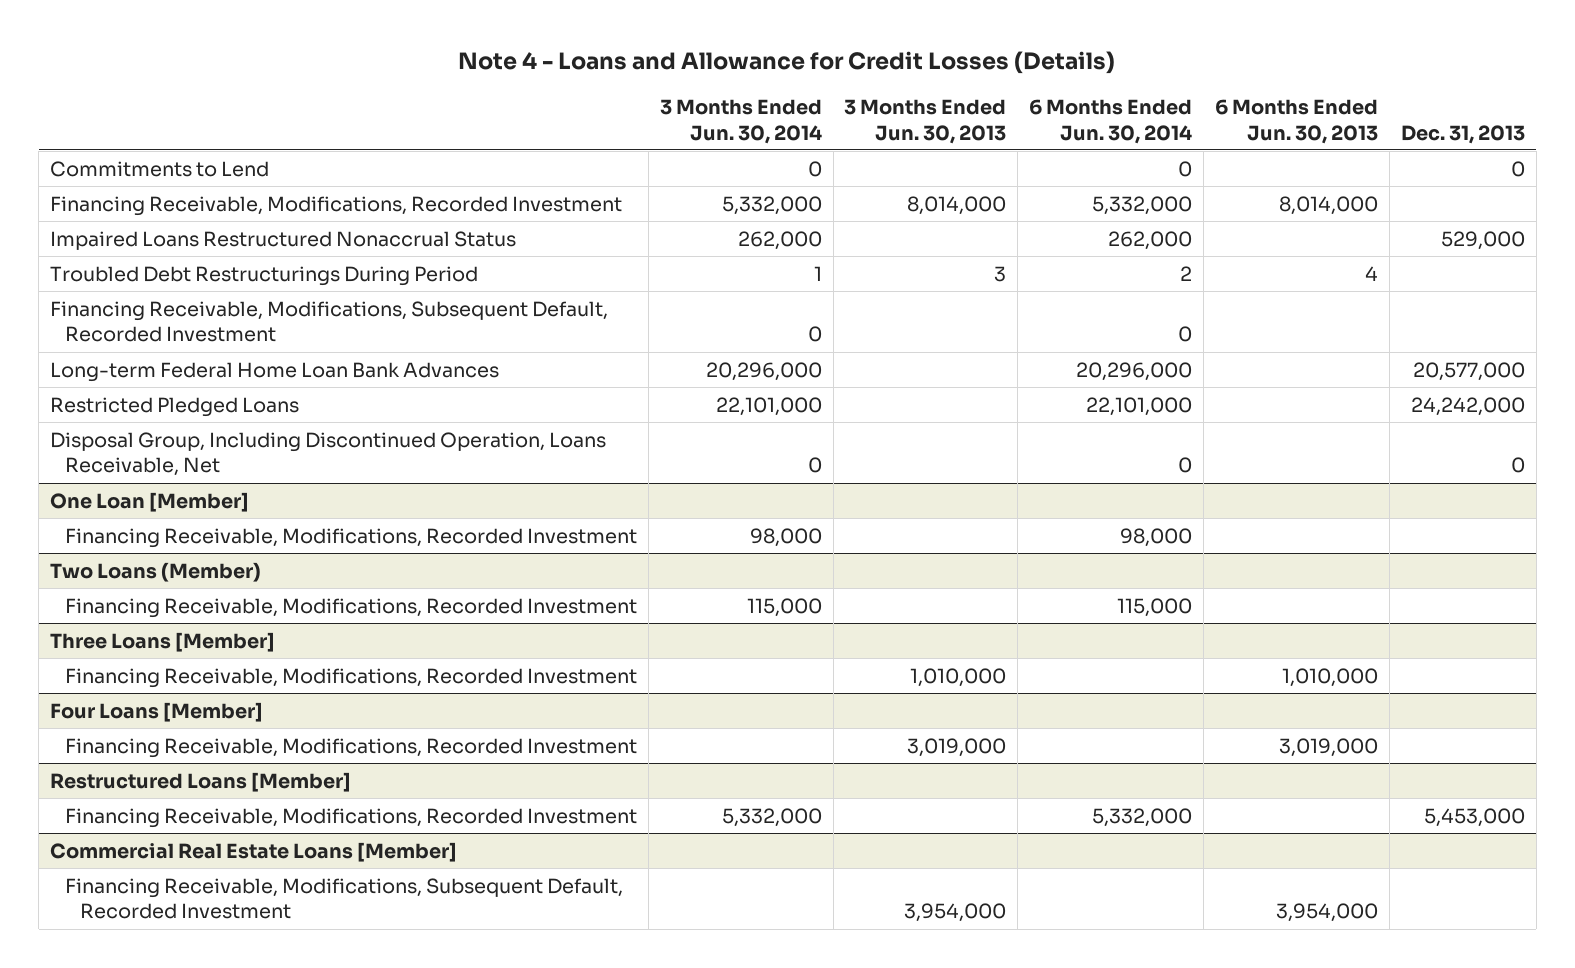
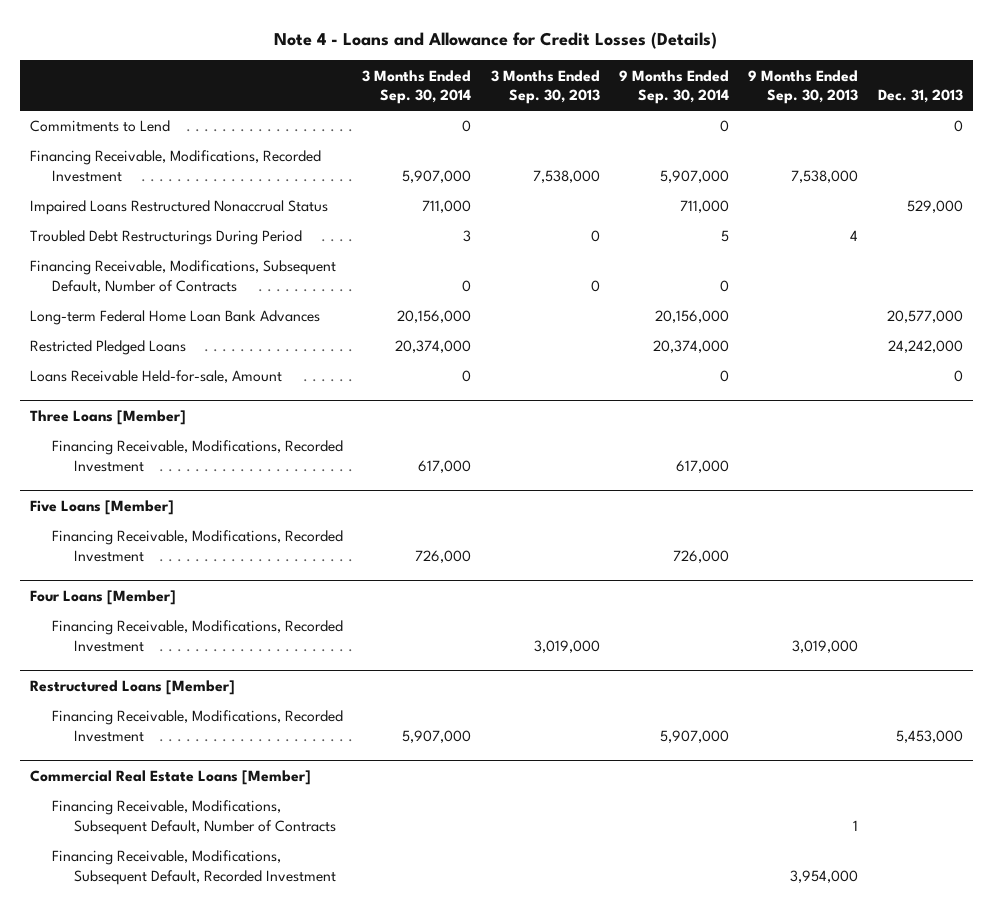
- | 3 Months Ended Jun. 30, 2014 | 3 Months Ended Jun. 30, 2013 | 6 Months Ended Jun. 30, 2014 | 6 Months Ended Jun. 30, 2013 | Dec. 31, 2013
+ | 3 Months Ended Sep. 30, 2014 | 3 Months Ended Sep. 30, 2013 | 9 Months Ended Sep. 30, 2014 | 9 Months Ended Sep. 30, 2013 | Dec. 31, 2013
- Financing Receivable, Modifications, Subsequent Default, Recorded Investment | 0 | | 0 | |
+ Financing Receivable, Modifications, Subsequent Default, Number of Contracts | 0 | 0 | 0 | |
- Disposal Group, Including Discontinued Operation, Loans Receivable, Net | 0 | | 0 | | 0
- One Loan [Member]
- Financing Receivable, Modifications, Recorded Investment | 98,000 | | 98,000 | |
- Two Loans (Member)
- Financing Receivable, Modifications, Recorded Investment | 115,000 | | 115,000 | |
+ Loans Receivable Held-for-sale, Amount | 0 | | 0 | | 0
+ Five Loans [Member]
+ Financing Receivable, Modifications, Recorded Investment | 726,000 | | 726,000 | |
@ Commercial Real Estate Loans [Member]
+ Financing Receivable, Modifications, Subsequent Default, Number of Contracts | | | | 1 |

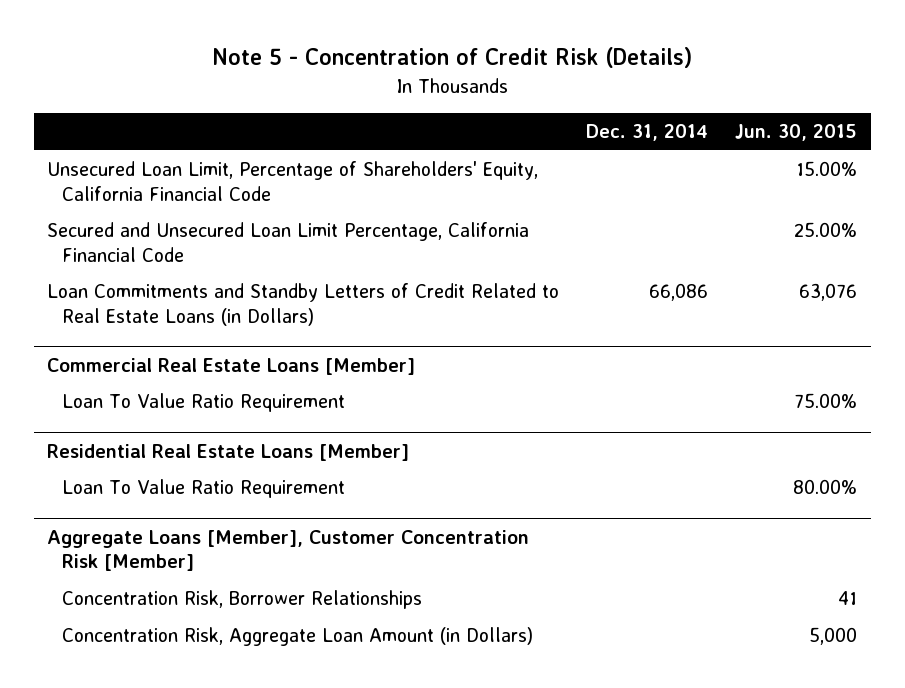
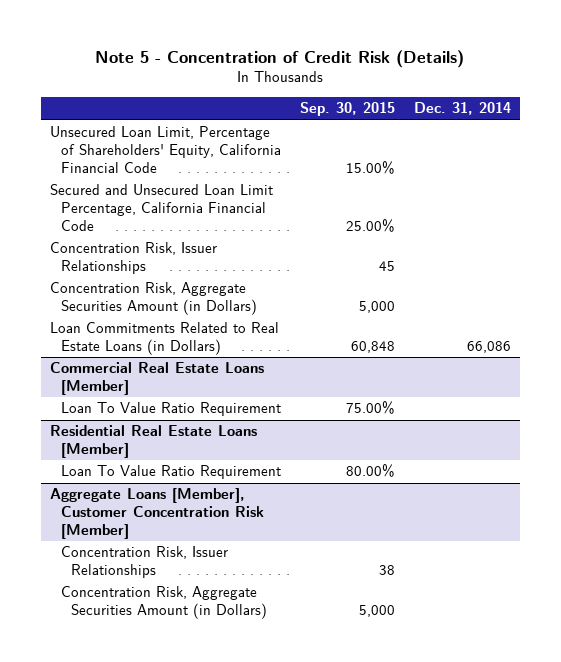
- | Dec. 31, 2014 | Jun. 30, 2015
+ | Sep. 30, 2015 | Dec. 31, 2014
- Loan Commitments and Standby Letters of Credit Related to Real Estate Loans (in Dollars) | 66,086 | 63,076
+ Concentration Risk, Issuer Relationships | 45 |
+ Concentration Risk, Aggregate Securities Amount (in Dollars) | 5,000 |
+ Loan Commitments Related to Real Estate Loans (in Dollars) | 60,848 | 66,086
@ Aggregate Loans [Member], Customer Concentration Risk [Member]
- Concentration Risk, Borrower Relationships | | 41
- Concentration Risk, Aggregate Loan Amount (in Dollars) | | 5,000
+ Concentration Risk, Issuer Relationships | 38 |
+ Concentration Risk, Aggregate Securities Amount (in Dollars) | 5,000 |

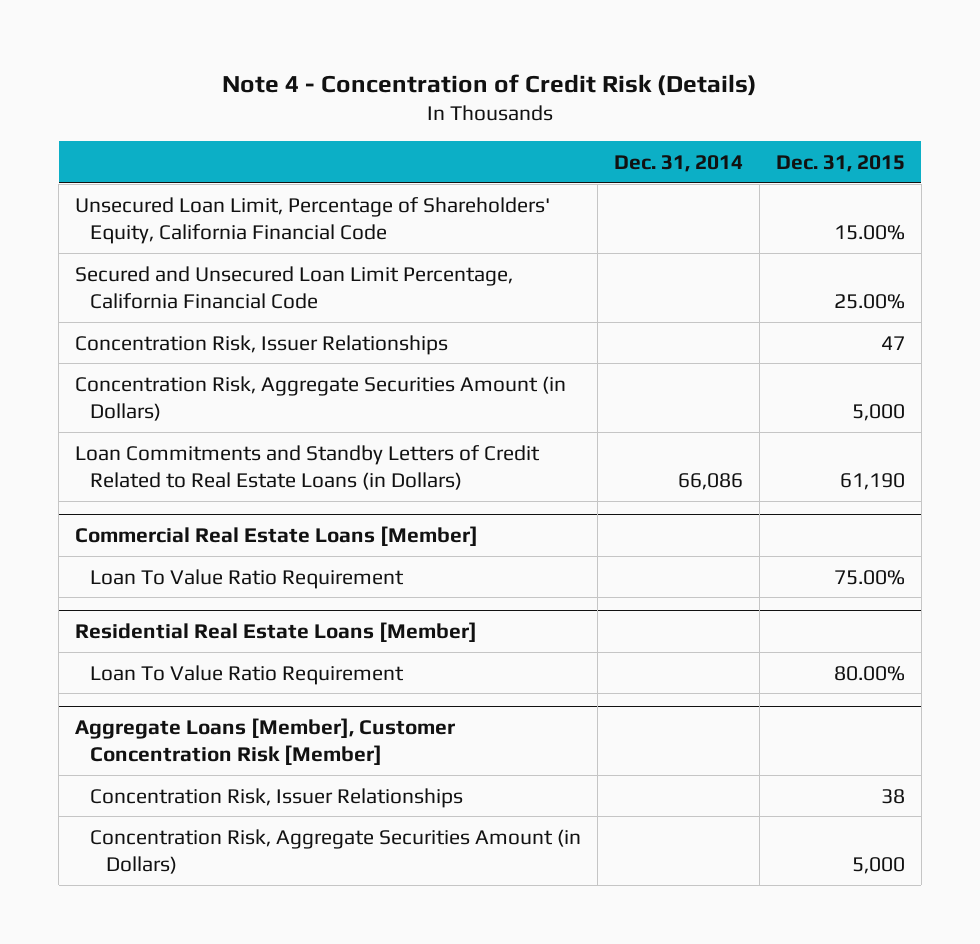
- Note 5 - Concentration of Credit Risk (Details)
+ Note 4 - Concentration of Credit Risk (Details)
- | Sep. 30, 2015 | Dec. 31, 2014
+ | Dec. 31, 2014 | Dec. 31, 2015
- Loan Commitments Related to Real Estate Loans (in Dollars) | 60,848 | 66,086
+ Loan Commitments and Standby Letters of Credit Related to Real Estate Loans (in Dollars) | 66,086 | 61,190

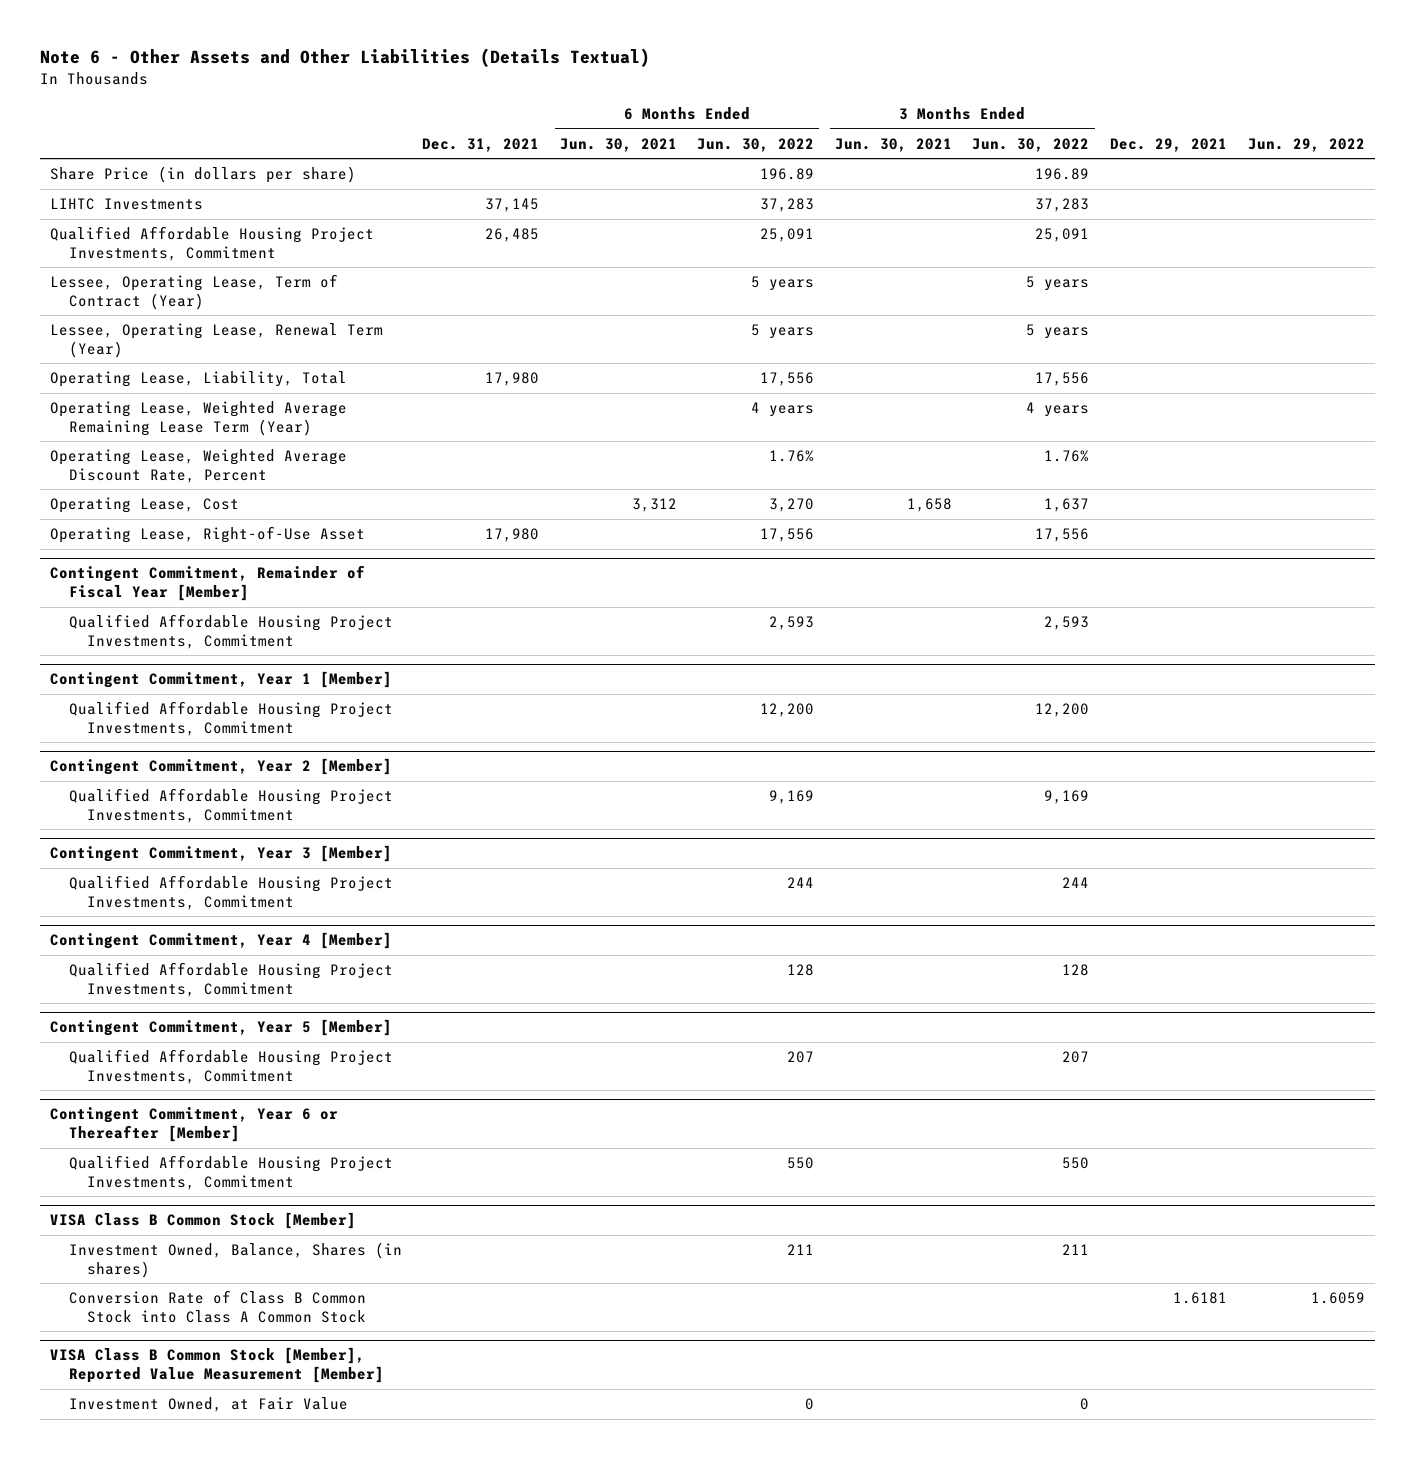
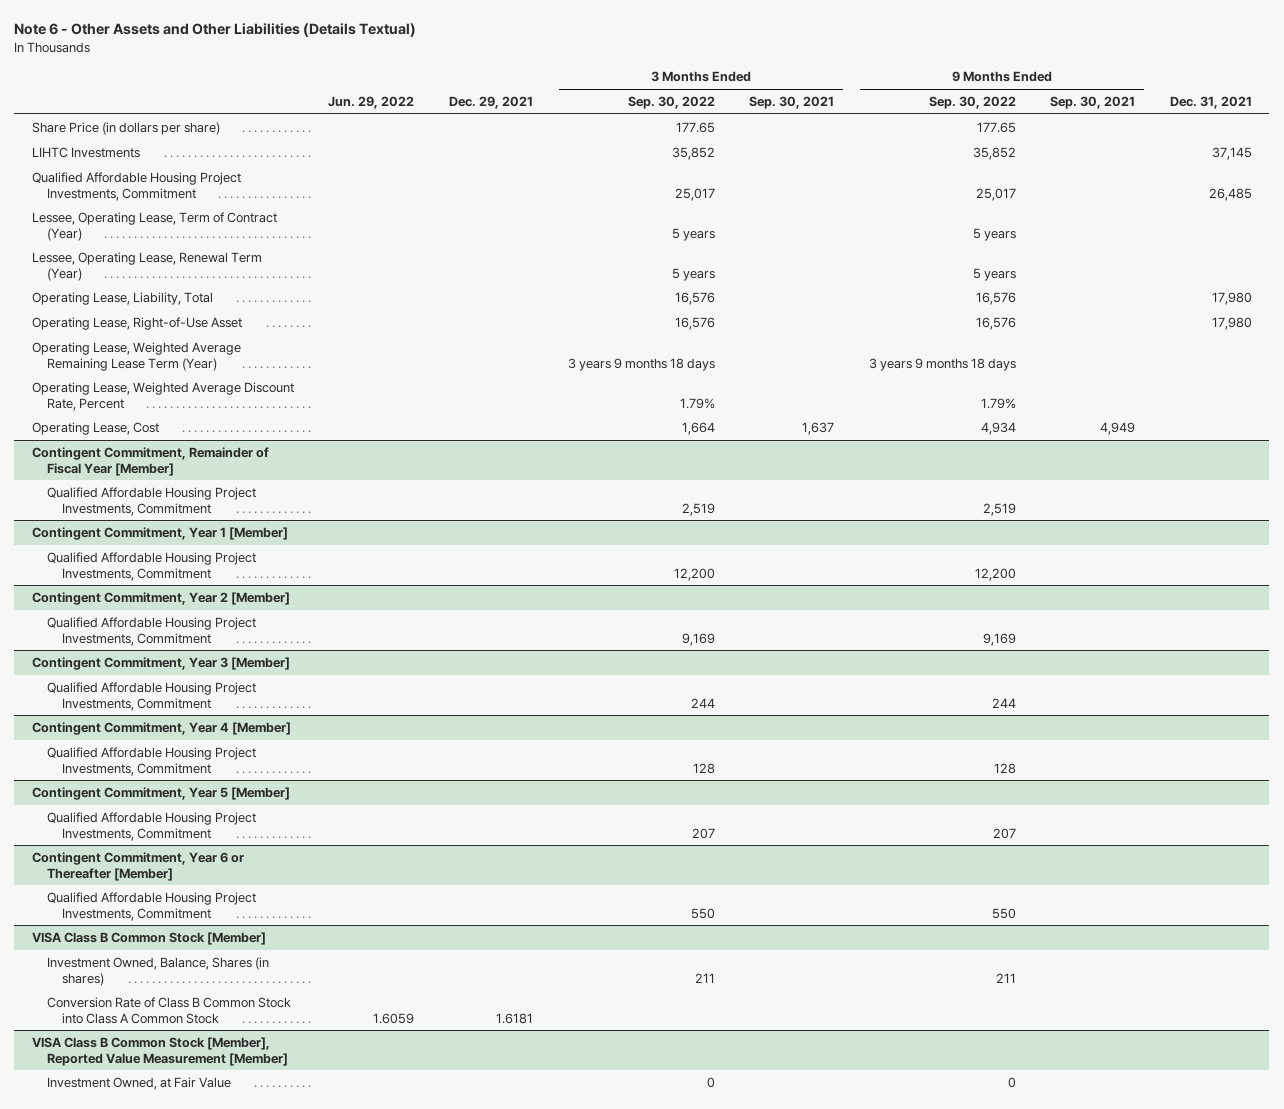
- | Dec. 31, 2021 | 6 Months Ended Jun. 30, 2021 | 6 Months Ended Jun. 30, 2022 | 3 Months Ended Jun. 30, 2021 | 3 Months Ended Jun. 30, 2022 | Dec. 29, 2021 | Jun. 29, 2022
+ | Jun. 29, 2022 | Dec. 29, 2021 | 3 Months Ended Sep. 30, 2022 | 3 Months Ended Sep. 30, 2021 | 9 Months Ended Sep. 30, 2022 | 9 Months Ended Sep. 30, 2021 | Dec. 31, 2021
moved up: Operating Lease, Right-of-Use Asset | | | 16,576 | | 16,576 | | 17,980

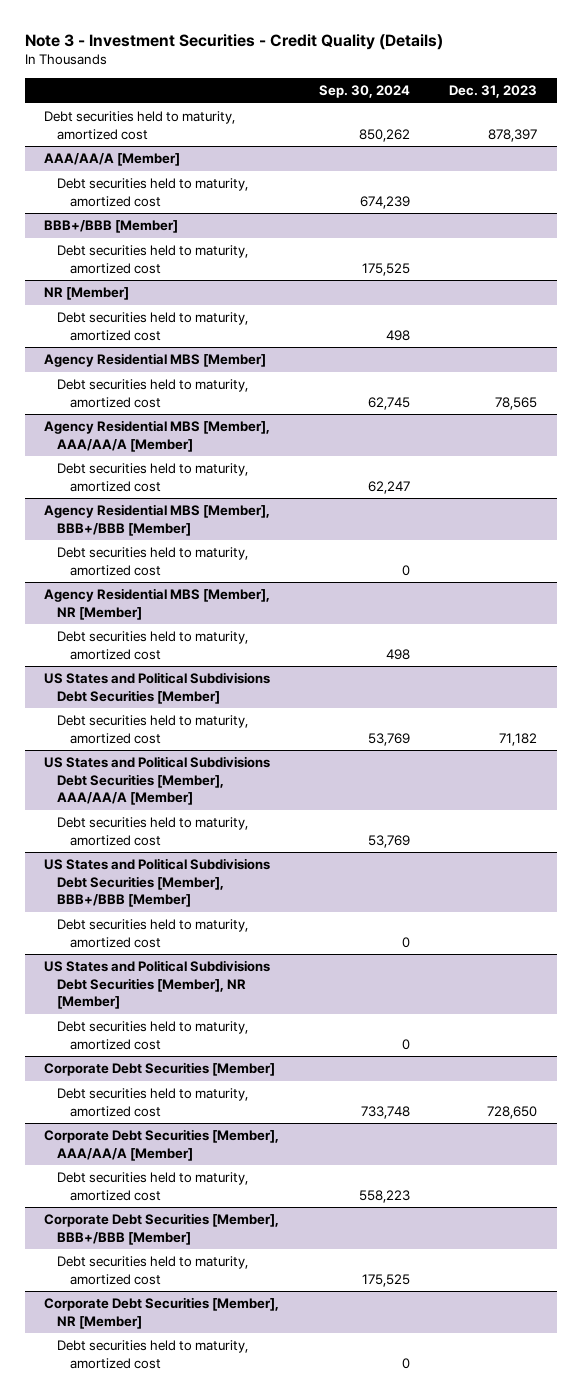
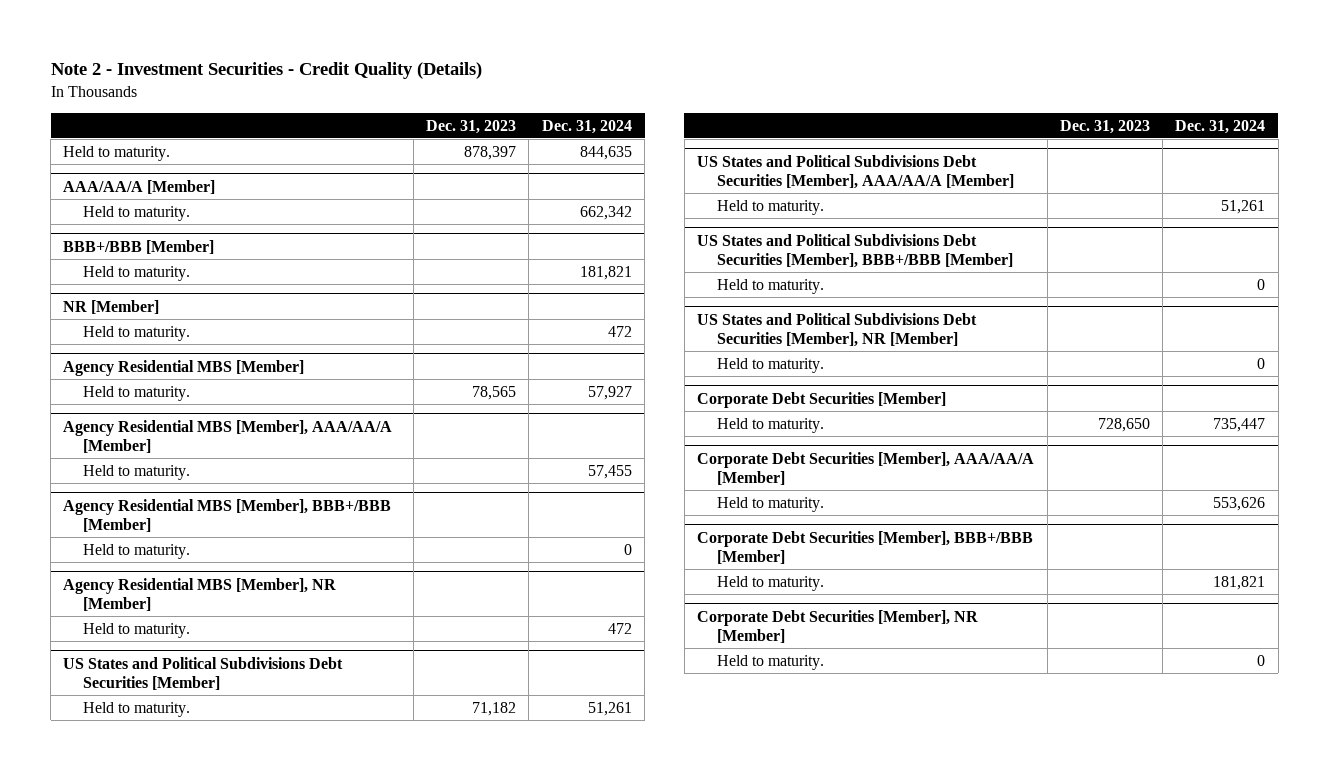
- Note 3 - Investment Securities - Credit Quality (Details)
+ Note 2 - Investment Securities - Credit Quality (Details)
- | Sep. 30, 2024 | Dec. 31, 2023
+ | Dec. 31, 2023 | Dec. 31, 2024
- Debt securities held to maturity, amortized cost | 850,262 | 878,397
+ Held to maturity. | 878,397 | 844,635
@ AAA/AA/A [Member]
- Debt securities held to maturity, amortized cost | 674,239 |
+ Held to maturity. | | 662,342
@ BBB+/BBB [Member]
- Debt securities held to maturity, amortized cost | 175,525 |
+ Held to maturity. | | 181,821
@ NR [Member]
- Debt securities held to maturity, amortized cost | 498 |
+ Held to maturity. | | 472
@ Agency Residential MBS [Member]
- Debt securities held to maturity, amortized cost | 62,745 | 78,565
+ Held to maturity. | 78,565 | 57,927
@ Agency Residential MBS [Member], AAA/AA/A [Member]
- Debt securities held to maturity, amortized cost | 62,247 |
+ Held to maturity. | | 57,455
@ Agency Residential MBS [Member], BBB+/BBB [Member]
- Debt securities held to maturity, amortized cost | 0 |
+ Held to maturity. | | 0
@ Agency Residential MBS [Member], NR [Member]
- Debt securities held to maturity, amortized cost | 498 |
+ Held to maturity. | | 472
@ US States and Political Subdivisions Debt Securities [Member]
- Debt securities held to maturity, amortized cost | 53,769 | 71,182
+ Held to maturity. | 71,182 | 51,261
@ US States and Political Subdivisions Debt Securities [Member], AAA/AA/A [Member]
- Debt securities held to maturity, amortized cost | 53,769 |
+ Held to maturity. | | 51,261
@ US States and Political Subdivisions Debt Securities [Member], BBB+/BBB [Member]
- Debt securities held to maturity, amortized cost | 0 |
+ Held to maturity. | | 0
@ US States and Political Subdivisions Debt Securities [Member], NR [Member]
- Debt securities held to maturity, amortized cost | 0 |
+ Held to maturity. | | 0
@ Corporate Debt Securities [Member]
- Debt securities held to maturity, amortized cost | 733,748 | 728,650
+ Held to maturity. | 728,650 | 735,447
@ Corporate Debt Securities [Member], AAA/AA/A [Member]
- Debt securities held to maturity, amortized cost | 558,223 |
+ Held to maturity. | | 553,626
@ Corporate Debt Securities [Member], BBB+/BBB [Member]
- Debt securities held to maturity, amortized cost | 175,525 |
+ Held to maturity. | | 181,821
@ Corporate Debt Securities [Member], NR [Member]
- Debt securities held to maturity, amortized cost | 0 |
+ Held to maturity. | | 0

